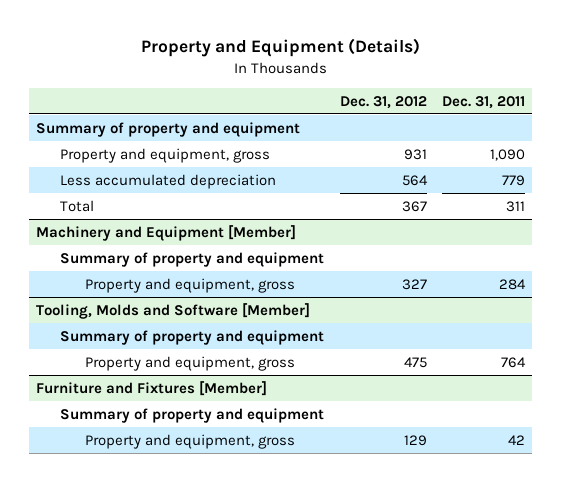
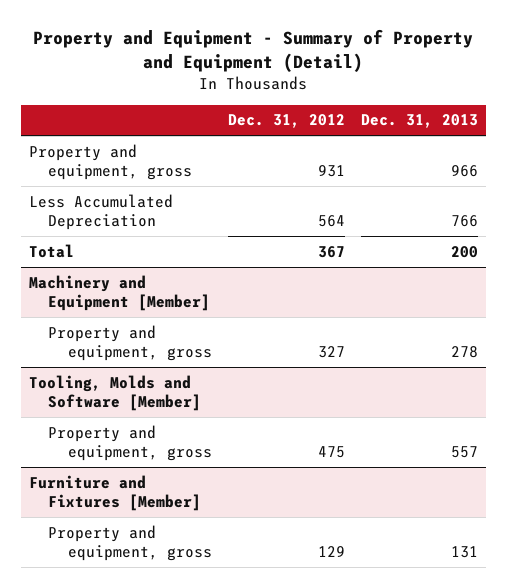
- Property and Equipment (Details)
+ Property and Equipment - Summary of Property and Equipment (Detail)
- | Dec. 31, 2012 | Dec. 31, 2011
+ | Dec. 31, 2012 | Dec. 31, 2013
- Summary of property and equipment
- Less accumulated depreciation | 564 | 779
+ Less Accumulated Depreciation | 564 | 766
@ Machinery and Equipment [Member]
- Summary of property and equipment
@ Tooling, Molds and Software [Member]
- Summary of property and equipment
@ Furniture and Fixtures [Member]
- Summary of property and equipment

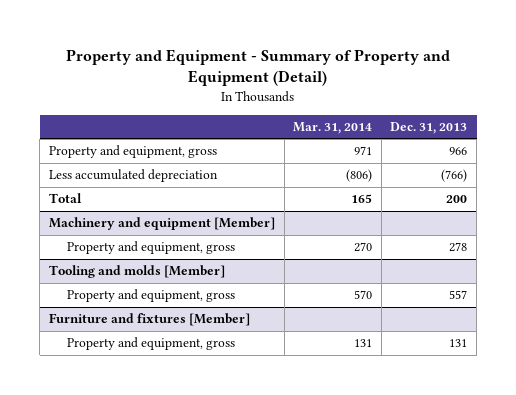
- | Dec. 31, 2012 | Dec. 31, 2013
+ | Mar. 31, 2014 | Dec. 31, 2013
- Less Accumulated Depreciation | 564 | 766
+ Less accumulated depreciation | (806) | (766)
- Machinery and Equipment [Member]
+ Machinery and equipment [Member]
- Tooling, Molds and Software [Member]
+ Tooling and molds [Member]
- Furniture and Fixtures [Member]
+ Furniture and fixtures [Member]

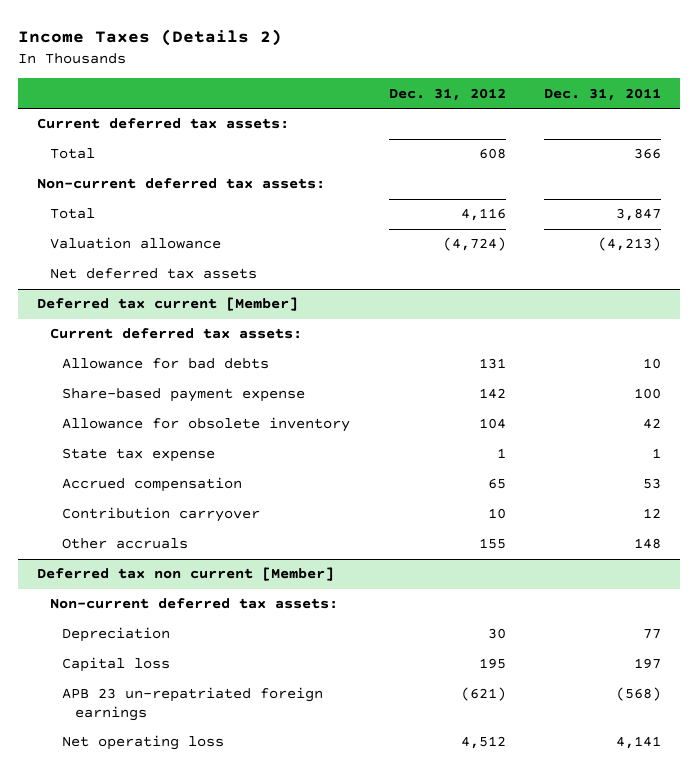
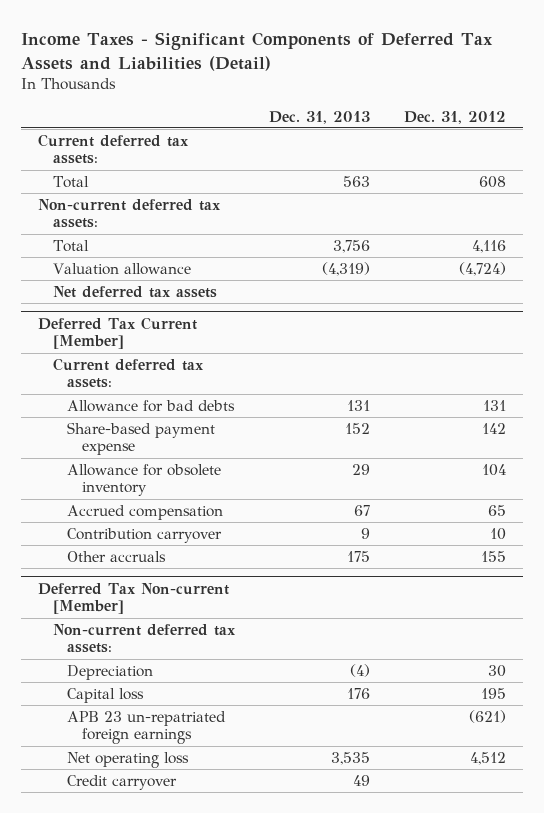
- Income Taxes (Details 2)
+ Income Taxes - Significant Components of Deferred Tax Assets and Liabilities (Detail)
- | Dec. 31, 2012 | Dec. 31, 2011
+ | Dec. 31, 2013 | Dec. 31, 2012
- Deferred tax current [Member]
+ Deferred Tax Current [Member]
- State tax expense | 1 | 1
- Deferred tax non current [Member]
+ Deferred Tax Non-current [Member]
+ Credit carryover | 49 |

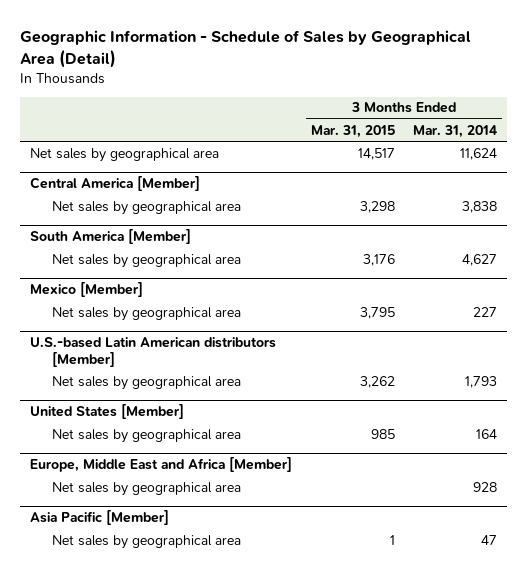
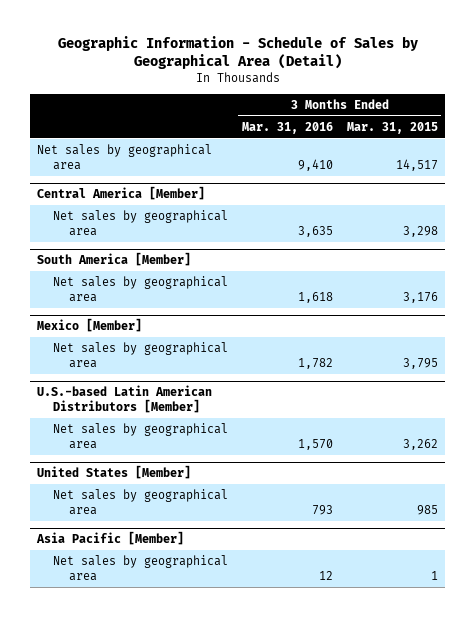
- | 3 Months Ended Mar. 31, 2015 | 3 Months Ended Mar. 31, 2014
+ | 3 Months Ended Mar. 31, 2016 | 3 Months Ended Mar. 31, 2015
- U.S.-based Latin American distributors [Member]
+ U.S.-based Latin American Distributors [Member]
- Europe, Middle East and Africa [Member]
- Net sales by geographical area | | 928

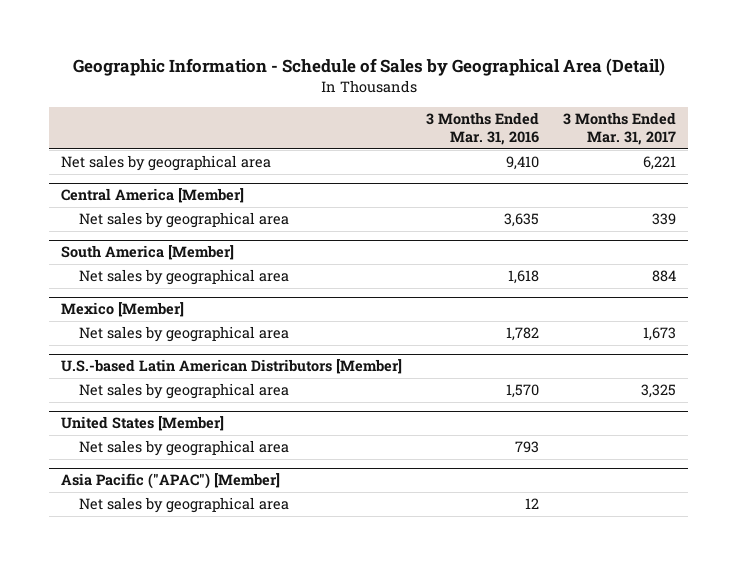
- | 3 Months Ended Mar. 31, 2016 | 3 Months Ended Mar. 31, 2015
+ | 3 Months Ended Mar. 31, 2016 | 3 Months Ended Mar. 31, 2017
- Asia Pacific [Member]
+ Asia Pacific ("APAC") [Member]

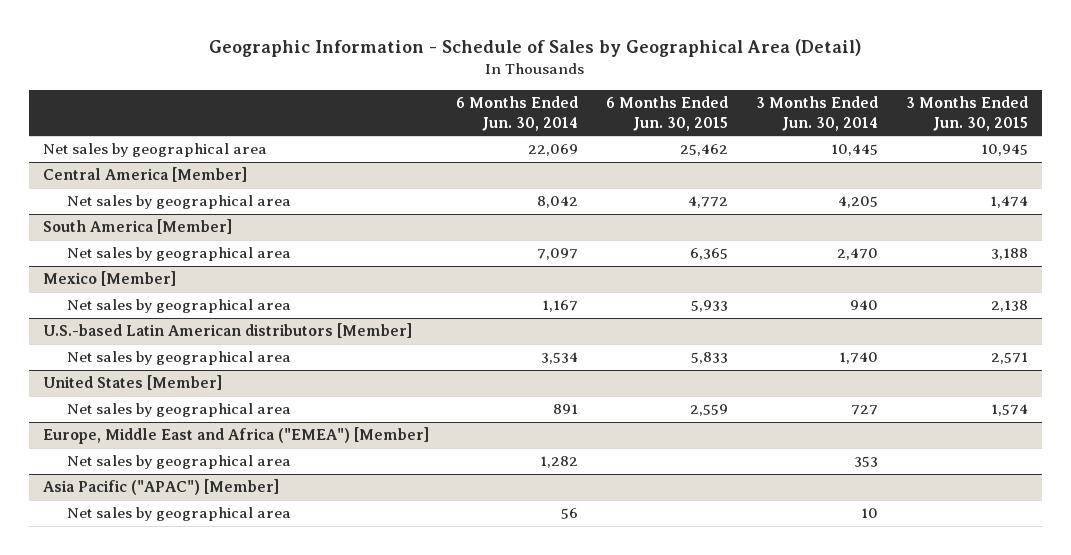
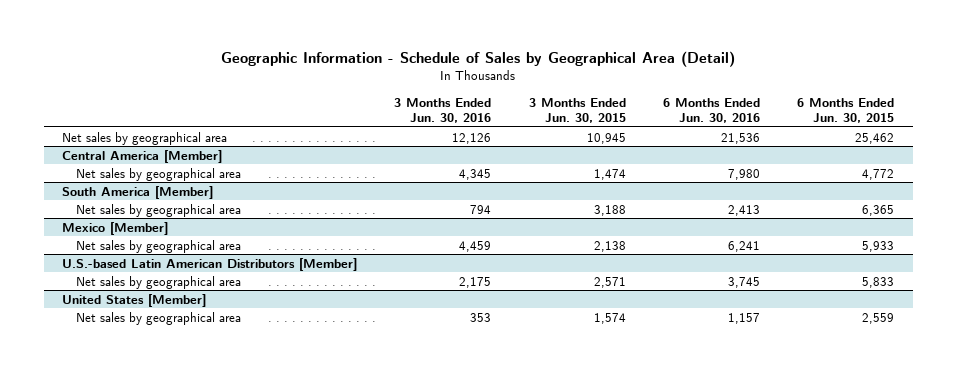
- | 6 Months Ended Jun. 30, 2014 | 6 Months Ended Jun. 30, 2015 | 3 Months Ended Jun. 30, 2014 | 3 Months Ended Jun. 30, 2015
+ | 3 Months Ended Jun. 30, 2016 | 3 Months Ended Jun. 30, 2015 | 6 Months Ended Jun. 30, 2016 | 6 Months Ended Jun. 30, 2015
- U.S.-based Latin American distributors [Member]
+ U.S.-based Latin American Distributors [Member]
- Europe, Middle East and Africa ("EMEA") [Member]
- Net sales by geographical area | 1,282 | | 353 |
- Asia Pacific ("APAC") [Member]
- Net sales by geographical area | 56 | | 10 |

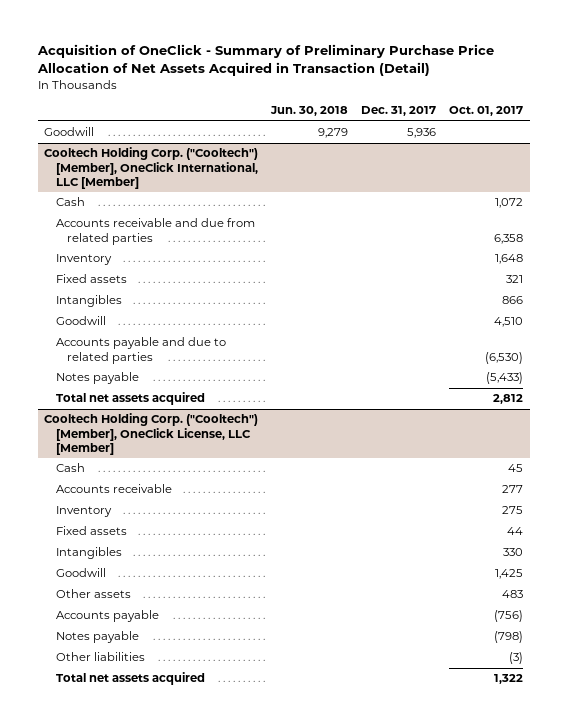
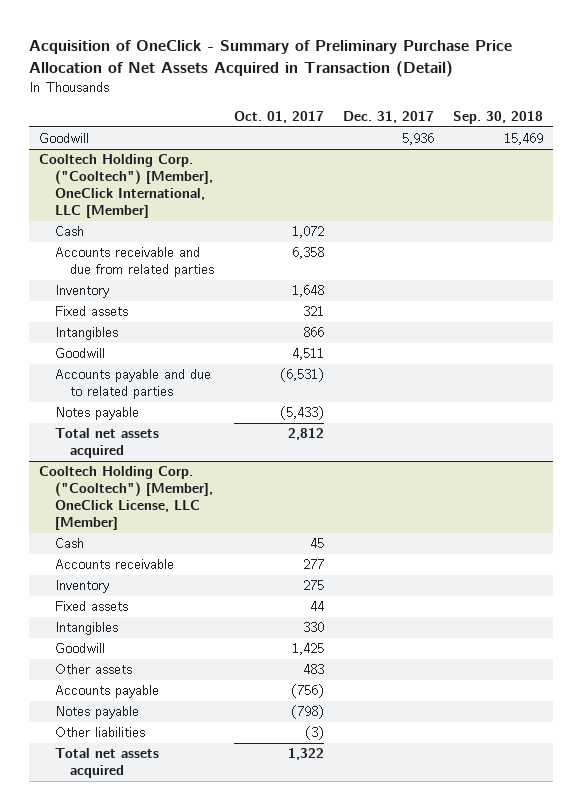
- | Jun. 30, 2018 | Dec. 31, 2017 | Oct. 01, 2017
+ | Oct. 01, 2017 | Dec. 31, 2017 | Sep. 30, 2018
@ Cooltech Holding Corp. ("Cooltech") [Member], OneClick International, LLC [Member]
- Goodwill | | | 4,510
- Accounts payable and due to related parties | | | (6,530)
+ Goodwill | 4,511 | |
+ Accounts payable and due to related parties | (6,531) | |

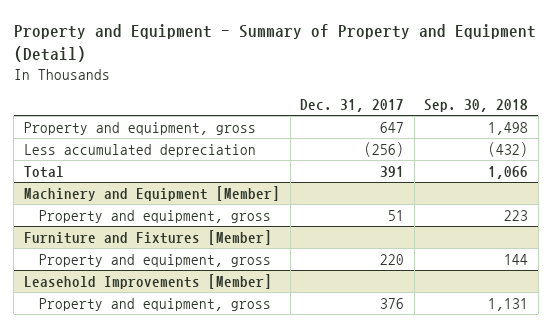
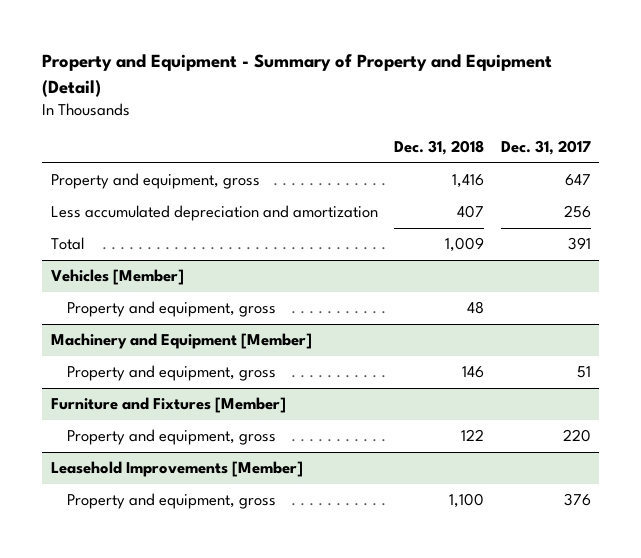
- | Dec. 31, 2017 | Sep. 30, 2018
+ | Dec. 31, 2018 | Dec. 31, 2017
- Less accumulated depreciation | (256) | (432)
+ Less accumulated depreciation and amortization | 407 | 256
+ Vehicles [Member]
+ Property and equipment, gross | 48 |

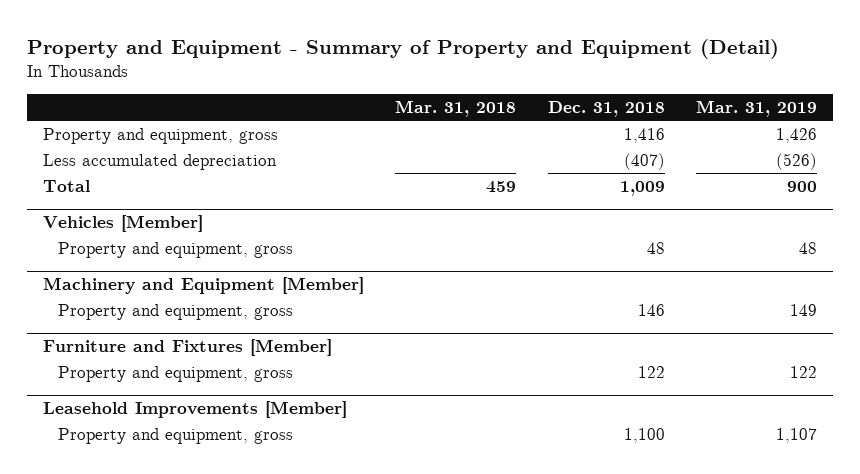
- | Dec. 31, 2018 | Dec. 31, 2017
+ | Mar. 31, 2018 | Dec. 31, 2018 | Mar. 31, 2019
- Less accumulated depreciation and amortization | 407 | 256
+ Less accumulated depreciation | | (407) | (526)

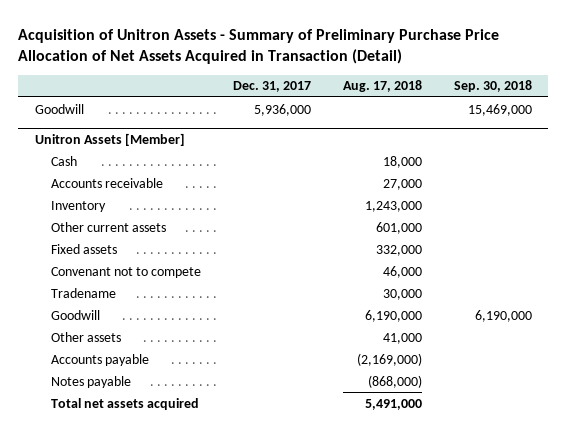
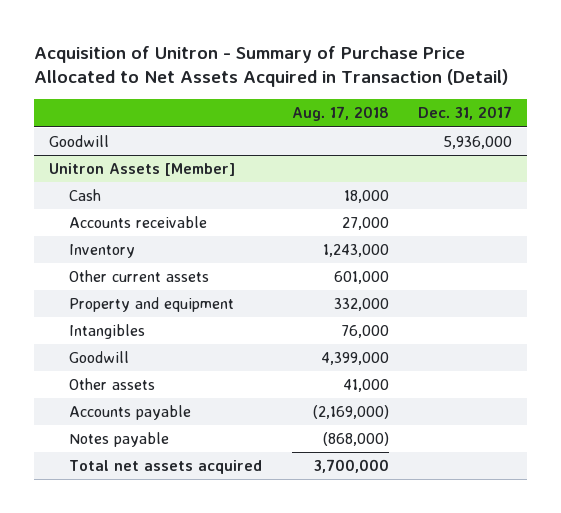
- Acquisition of Unitron Assets - Summary of Preliminary Purchase Price Allocation of Net Assets Acquired in Transaction (Detail)
+ Acquisition of Unitron - Summary of Purchase Price Allocated to Net Assets Acquired in Transaction (Detail)
- | Dec. 31, 2017 | Aug. 17, 2018 | Sep. 30, 2018
+ | Aug. 17, 2018 | Dec. 31, 2017
@ Unitron Assets [Member]
- Fixed assets | | 332,000 |
- Convenant not to compete | | 46,000 |
- Tradename | | 30,000 |
- Goodwill | | 6,190,000 | 6,190,000
+ Property and equipment | 332,000 |
+ Intangibles | 76,000 |
+ Goodwill | 4,399,000 |
- Total net assets acquired | | 5,491,000 |
+ Total net assets acquired | 3,700,000 |

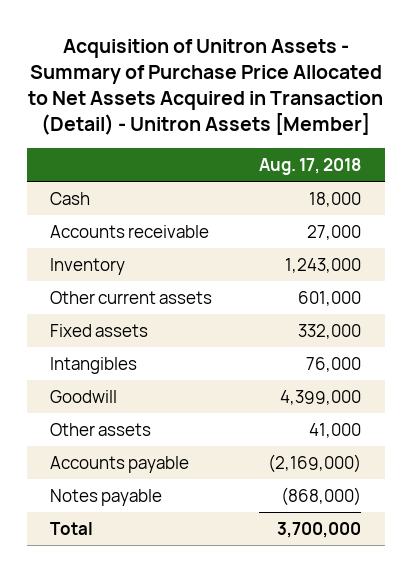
- Acquisition of Unitron - Summary of Purchase Price Allocated to Net Assets Acquired in Transaction (Detail)
+ Acquisition of Unitron Assets - Summary of Purchase Price Allocated to Net Assets Acquired in Transaction (Detail) - Unitron Assets [Member]
- | Aug. 17, 2018 | Dec. 31, 2017
+ | Aug. 17, 2018
- Goodwill | | 5,936,000
- Unitron Assets [Member]
- Property and equipment | 332,000 |
+ Fixed assets | 332,000
- Total net assets acquired | 3,700,000 |
+ Total | 3,700,000

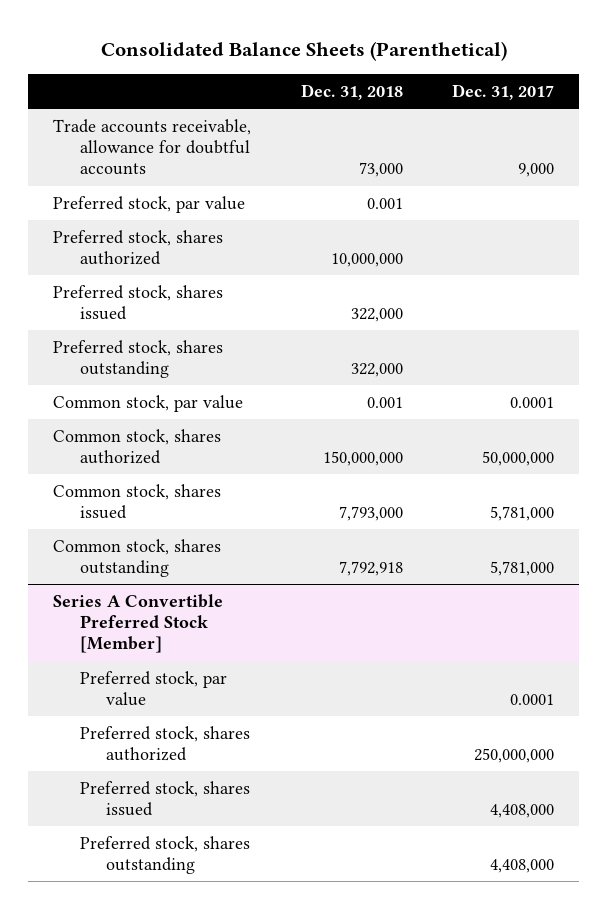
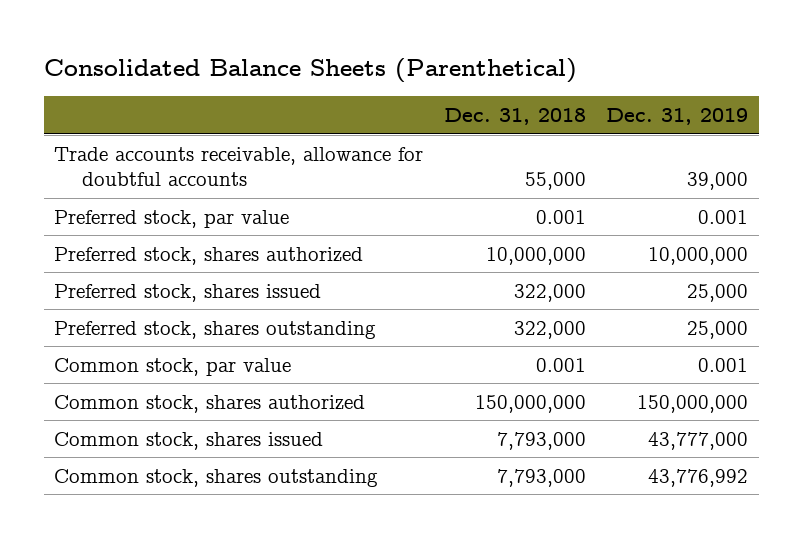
- | Dec. 31, 2018 | Dec. 31, 2017
+ | Dec. 31, 2018 | Dec. 31, 2019
- Trade accounts receivable, allowance for doubtful accounts | 73,000 | 9,000
+ Trade accounts receivable, allowance for doubtful accounts | 55,000 | 39,000
- Common stock, shares outstanding | 7,792,918 | 5,781,000
- Series A Convertible Preferred Stock [Member]
- Preferred stock, par value | | 0.0001
- Preferred stock, shares authorized | | 250,000,000
- Preferred stock, shares issued | | 4,408,000
- Preferred stock, shares outstanding | | 4,408,000
+ Common stock, shares outstanding | 7,793,000 | 43,776,992

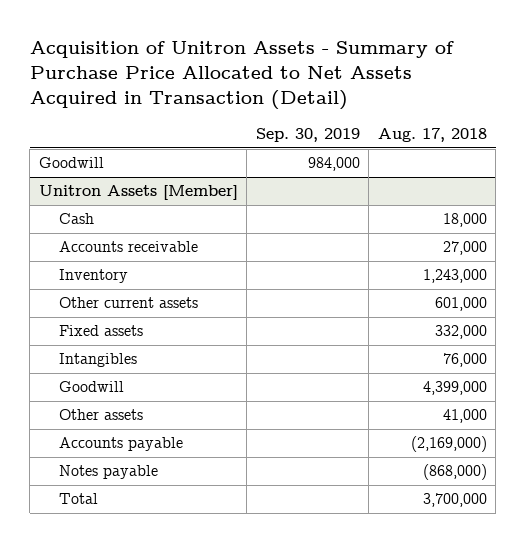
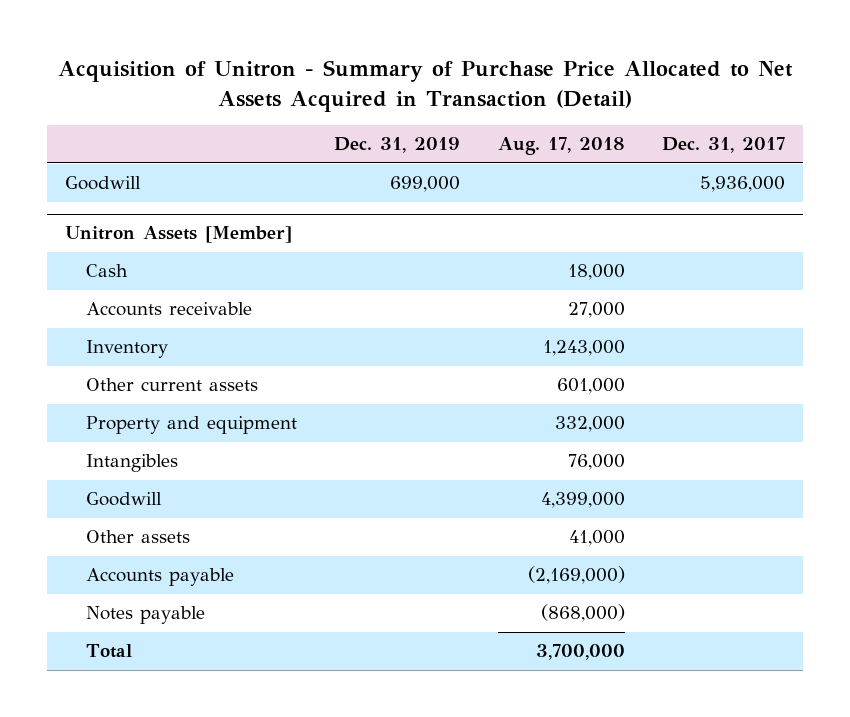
- Acquisition of Unitron Assets - Summary of Purchase Price Allocated to Net Assets Acquired in Transaction (Detail)
+ Acquisition of Unitron - Summary of Purchase Price Allocated to Net Assets Acquired in Transaction (Detail)
- | Sep. 30, 2019 | Aug. 17, 2018
+ | Dec. 31, 2019 | Aug. 17, 2018 | Dec. 31, 2017
@ Unitron Assets [Member]
- Fixed assets | | 332,000
+ Property and equipment | | 332,000 |

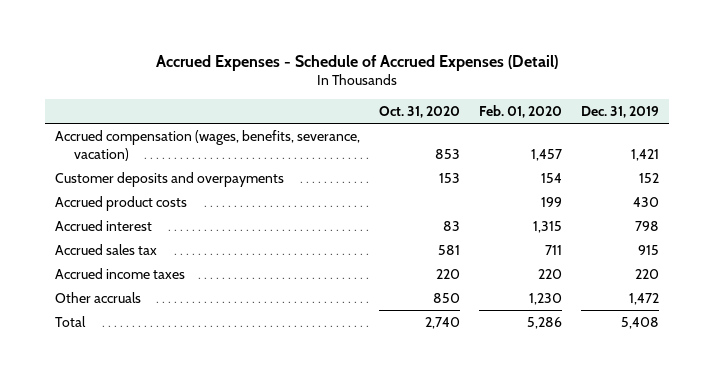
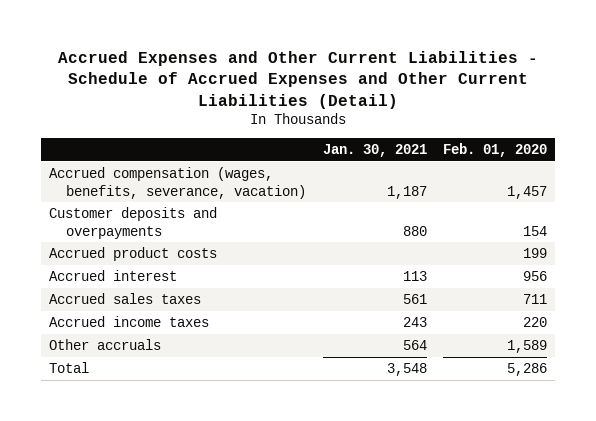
- Accrued Expenses - Schedule of Accrued Expenses (Detail)
+ Accrued Expenses and Other Current Liabilities - Schedule of Accrued Expenses and Other Current Liabilities (Detail)
- | Oct. 31, 2020 | Feb. 01, 2020 | Dec. 31, 2019
+ | Jan. 30, 2021 | Feb. 01, 2020
- Accrued interest | 83 | 1,315 | 798
- Accrued sales tax | 581 | 711 | 915
+ Accrued interest | 113 | 956
+ Accrued sales taxes | 561 | 711
- Other accruals | 850 | 1,230 | 1,472
+ Other accruals | 564 | 1,589

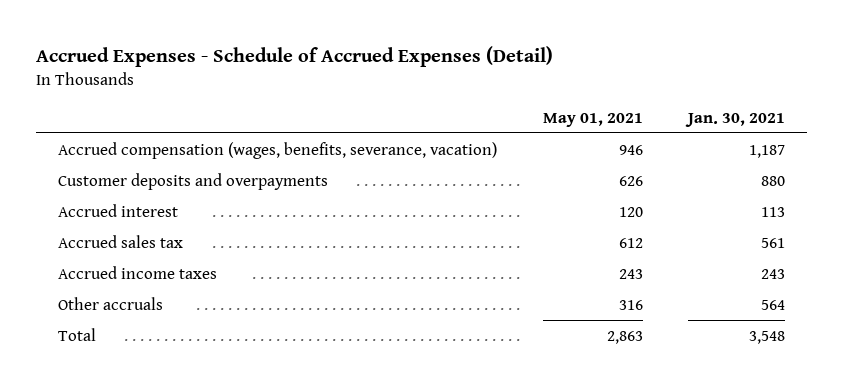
- Accrued Expenses and Other Current Liabilities - Schedule of Accrued Expenses and Other Current Liabilities (Detail)
+ Accrued Expenses - Schedule of Accrued Expenses (Detail)
- | Jan. 30, 2021 | Feb. 01, 2020
+ | May 01, 2021 | Jan. 30, 2021
- Accrued product costs | | 199
- Accrued sales taxes | 561 | 711
+ Accrued sales tax | 612 | 561

